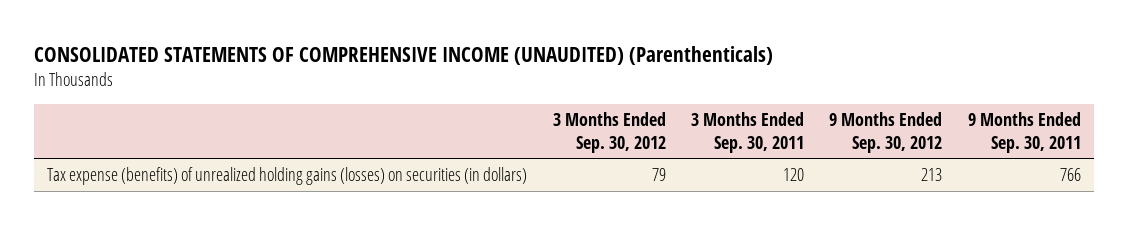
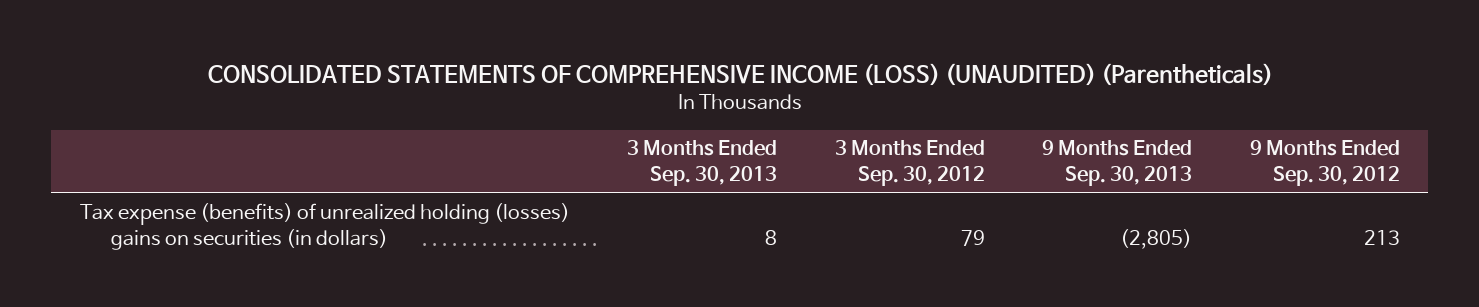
- CONSOLIDATED STATEMENTS OF COMPREHENSIVE INCOME (UNAUDITED) (Parenthenticals)
+ CONSOLIDATED STATEMENTS OF COMPREHENSIVE INCOME (LOSS) (UNAUDITED) (Parentheticals)
- | 3 Months Ended Sep. 30, 2012 | 3 Months Ended Sep. 30, 2011 | 9 Months Ended Sep. 30, 2012 | 9 Months Ended Sep. 30, 2011
+ | 3 Months Ended Sep. 30, 2013 | 3 Months Ended Sep. 30, 2012 | 9 Months Ended Sep. 30, 2013 | 9 Months Ended Sep. 30, 2012
- Tax expense (benefits) of unrealized holding gains (losses) on securities (in dollars) | 79 | 120 | 213 | 766
+ Tax expense (benefits) of unrealized holding (losses) gains on securities (in dollars) | 8 | 79 | (2,805) | 213

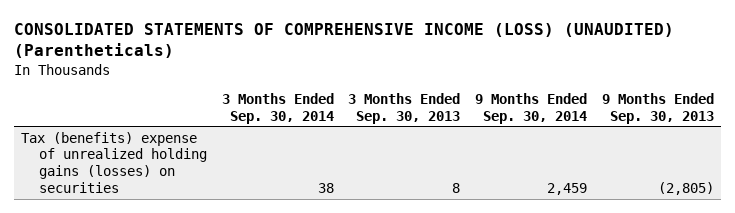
- | 3 Months Ended Sep. 30, 2013 | 3 Months Ended Sep. 30, 2012 | 9 Months Ended Sep. 30, 2013 | 9 Months Ended Sep. 30, 2012
+ | 3 Months Ended Sep. 30, 2014 | 3 Months Ended Sep. 30, 2013 | 9 Months Ended Sep. 30, 2014 | 9 Months Ended Sep. 30, 2013
- Tax expense (benefits) of unrealized holding (losses) gains on securities (in dollars) | 8 | 79 | (2,805) | 213
+ Tax (benefits) expense of unrealized holding gains (losses) on securities | 38 | 8 | 2,459 | (2,805)

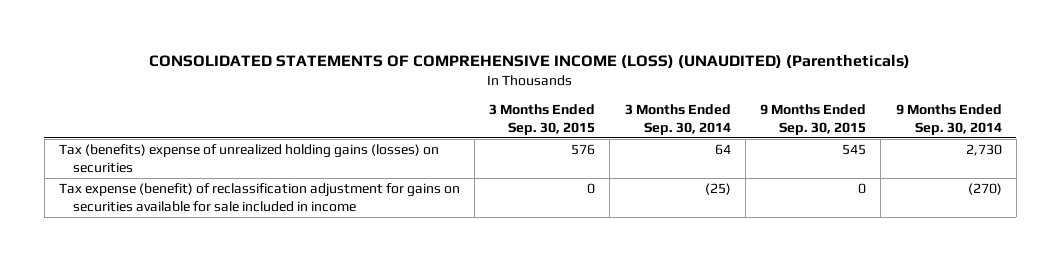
- | 3 Months Ended Sep. 30, 2014 | 3 Months Ended Sep. 30, 2013 | 9 Months Ended Sep. 30, 2014 | 9 Months Ended Sep. 30, 2013
+ | 3 Months Ended Sep. 30, 2015 | 3 Months Ended Sep. 30, 2014 | 9 Months Ended Sep. 30, 2015 | 9 Months Ended Sep. 30, 2014
- Tax (benefits) expense of unrealized holding gains (losses) on securities | 38 | 8 | 2,459 | (2,805)
+ Tax (benefits) expense of unrealized holding gains (losses) on securities | 576 | 64 | 545 | 2,730
+ Tax expense (benefit) of reclassification adjustment for gains on securities available for sale included in income | 0 | (25) | 0 | (270)

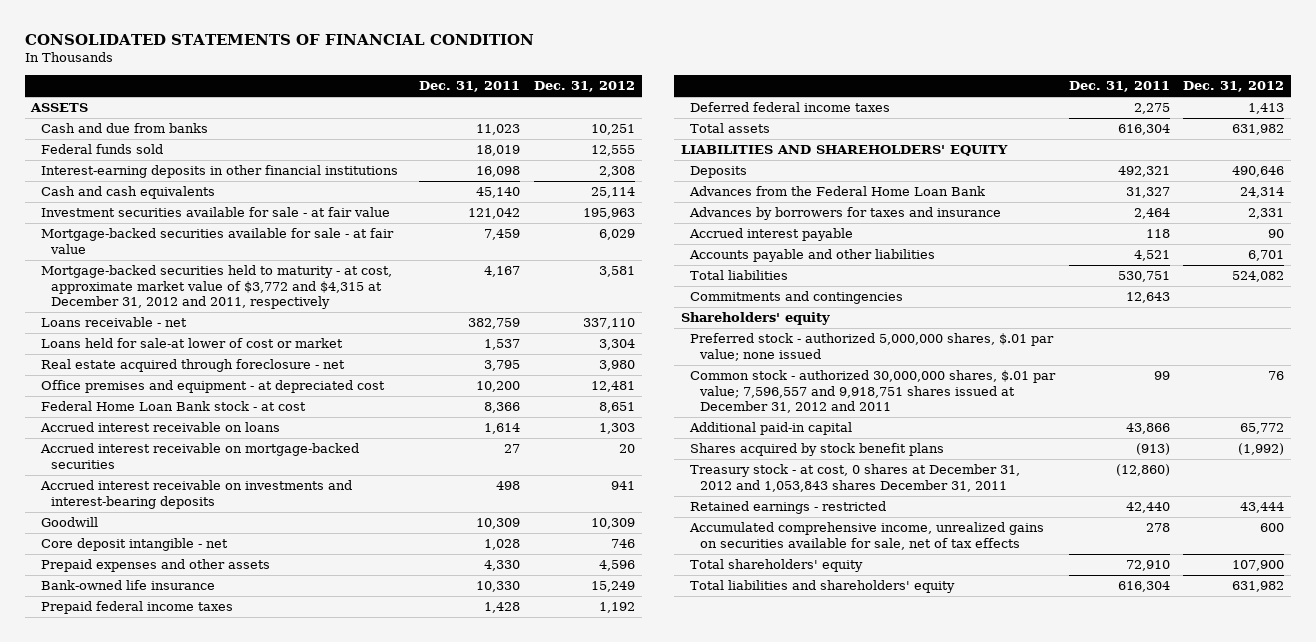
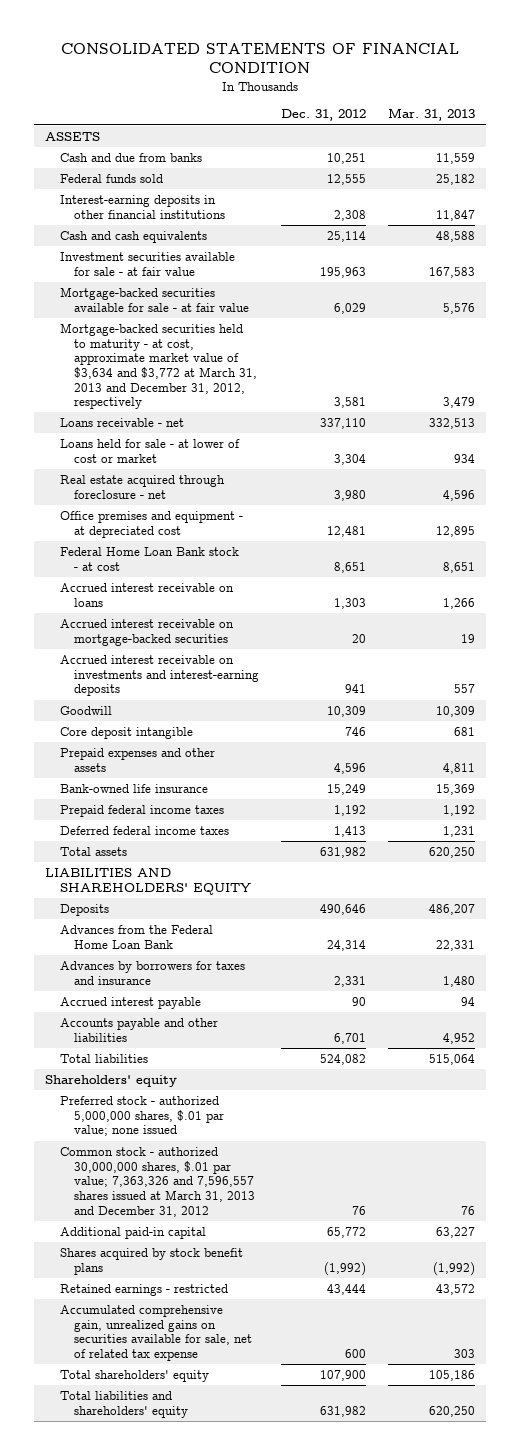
- | Dec. 31, 2011 | Dec. 31, 2012
+ | Dec. 31, 2012 | Mar. 31, 2013
- Mortgage-backed securities held to maturity - at cost, approximate market value of $3,772 and $4,315 at December 31, 2012 and 2011, respectively | 4,167 | 3,581
+ Mortgage-backed securities held to maturity - at cost, approximate market value of $3,634 and $3,772 at March 31, 2013 and December 31, 2012, respectively | 3,581 | 3,479
- Loans held for sale-at lower of cost or market | 1,537 | 3,304
+ Loans held for sale - at lower of cost or market | 3,304 | 934
- Accrued interest receivable on investments and interest-bearing deposits | 498 | 941
+ Accrued interest receivable on investments and interest-earning deposits | 941 | 557
- Core deposit intangible - net | 1,028 | 746
+ Core deposit intangible | 746 | 681
- Commitments and contingencies | 12,643 |
- Common stock - authorized 30,000,000 shares, $.01 par value; 7,596,557 and 9,918,751 shares issued at December 31, 2012 and 2011 | 99 | 76
+ Common stock - authorized 30,000,000 shares, $.01 par value; 7,363,326 and 7,596,557 shares issued at March 31, 2013 and December 31, 2012 | 76 | 76
- Treasury stock - at cost, 0 shares at December 31, 2012 and 1,053,843 shares December 31, 2011 | (12,860) |
- Accumulated comprehensive income, unrealized gains on securities available for sale, net of tax effects | 278 | 600
+ Accumulated comprehensive gain, unrealized gains on securities available for sale, net of related tax expense | 600 | 303

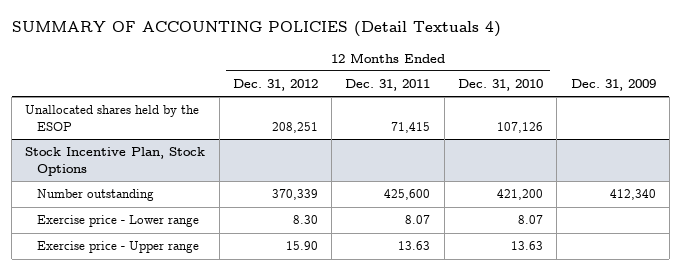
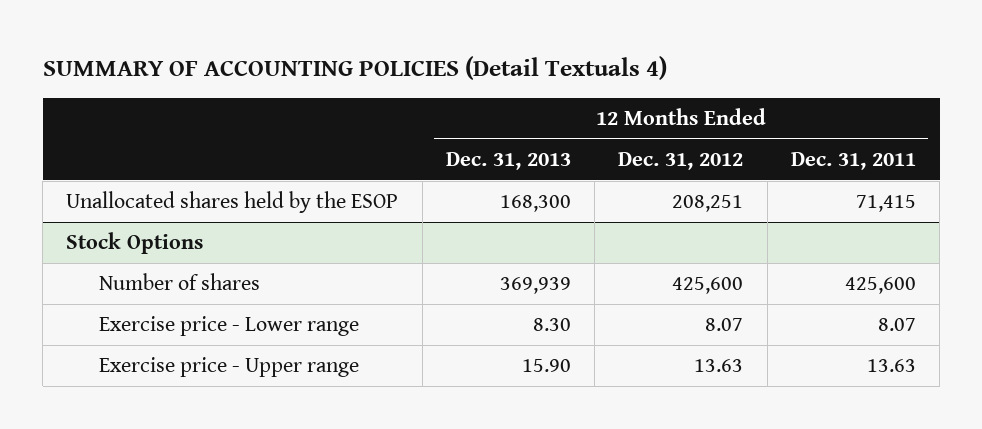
- | 12 Months Ended Dec. 31, 2012 | 12 Months Ended Dec. 31, 2011 | 12 Months Ended Dec. 31, 2010 | Dec. 31, 2009
+ | 12 Months Ended Dec. 31, 2013 | 12 Months Ended Dec. 31, 2012 | 12 Months Ended Dec. 31, 2011
- Stock Incentive Plan, Stock Options
- Number outstanding | 370,339 | 425,600 | 421,200 | 412,340
- Exercise price - Lower range | 8.30 | 8.07 | 8.07 |
- Exercise price - Upper range | 15.90 | 13.63 | 13.63 |
+ Stock Options
+ Number of shares | 369,939 | 425,600 | 425,600
+ Exercise price - Lower range | 8.30 | 8.07 | 8.07
+ Exercise price - Upper range | 15.90 | 13.63 | 13.63

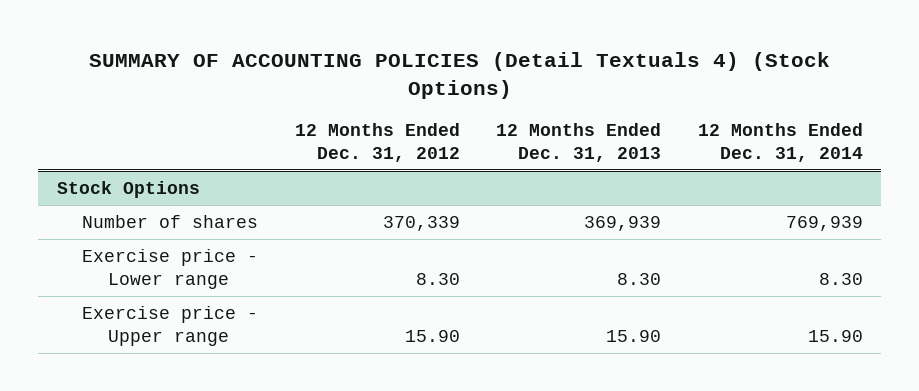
- SUMMARY OF ACCOUNTING POLICIES (Detail Textuals 4)
+ SUMMARY OF ACCOUNTING POLICIES (Detail Textuals 4) (Stock Options)
- | 12 Months Ended Dec. 31, 2013 | 12 Months Ended Dec. 31, 2012 | 12 Months Ended Dec. 31, 2011
+ | 12 Months Ended Dec. 31, 2012 | 12 Months Ended Dec. 31, 2013 | 12 Months Ended Dec. 31, 2014
- Unallocated shares held by the ESOP | 168,300 | 208,251 | 71,415
@ Stock Options
- Number of shares | 369,939 | 425,600 | 425,600
- Exercise price - Lower range | 8.30 | 8.07 | 8.07
- Exercise price - Upper range | 15.90 | 13.63 | 13.63
+ Number of shares | 370,339 | 369,939 | 769,939
+ Exercise price - Lower range | 8.30 | 8.30 | 8.30
+ Exercise price - Upper range | 15.90 | 15.90 | 15.90

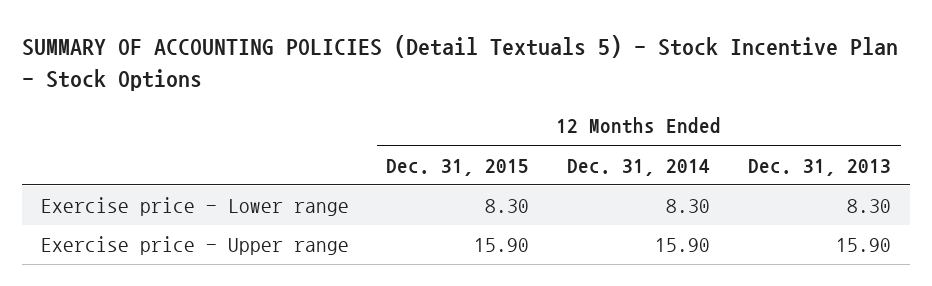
- SUMMARY OF ACCOUNTING POLICIES (Detail Textuals 4) (Stock Options)
+ SUMMARY OF ACCOUNTING POLICIES (Detail Textuals 5) - Stock Incentive Plan - Stock Options
- | 12 Months Ended Dec. 31, 2012 | 12 Months Ended Dec. 31, 2013 | 12 Months Ended Dec. 31, 2014
+ | 12 Months Ended Dec. 31, 2015 | 12 Months Ended Dec. 31, 2014 | 12 Months Ended Dec. 31, 2013
- Stock Options
- Number of shares | 370,339 | 369,939 | 769,939

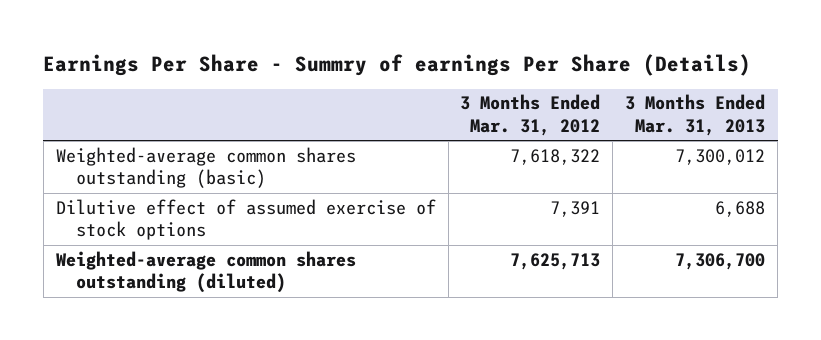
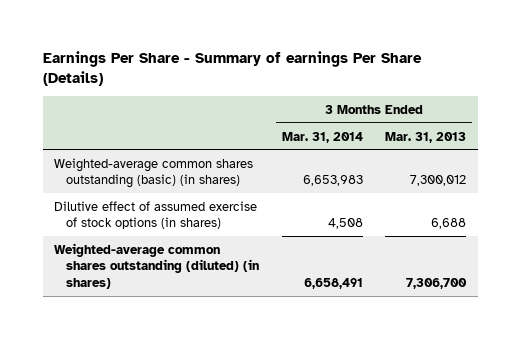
- Earnings Per Share - Summry of earnings Per Share (Details)
+ Earnings Per Share - Summary of earnings Per Share (Details)
- | 3 Months Ended Mar. 31, 2012 | 3 Months Ended Mar. 31, 2013
+ | 3 Months Ended Mar. 31, 2014 | 3 Months Ended Mar. 31, 2013
- Weighted-average common shares outstanding (basic) | 7,618,322 | 7,300,012
- Dilutive effect of assumed exercise of stock options | 7,391 | 6,688
- Weighted-average common shares outstanding (diluted) | 7,625,713 | 7,306,700
+ Weighted-average common shares outstanding (basic) (in shares) | 6,653,983 | 7,300,012
+ Dilutive effect of assumed exercise of stock options (in shares) | 4,508 | 6,688
+ Weighted-average common shares outstanding (diluted) (in shares) | 6,658,491 | 7,306,700

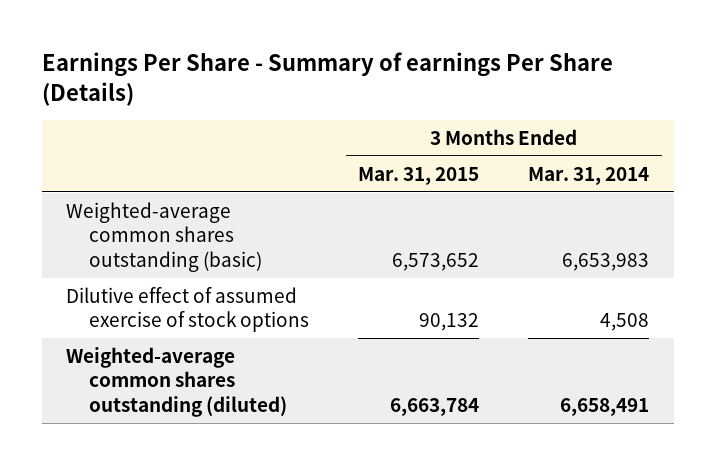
- | 3 Months Ended Mar. 31, 2014 | 3 Months Ended Mar. 31, 2013
+ | 3 Months Ended Mar. 31, 2015 | 3 Months Ended Mar. 31, 2014
- Weighted-average common shares outstanding (basic) (in shares) | 6,653,983 | 7,300,012
- Dilutive effect of assumed exercise of stock options (in shares) | 4,508 | 6,688
- Weighted-average common shares outstanding (diluted) (in shares) | 6,658,491 | 7,306,700
+ Weighted-average common shares outstanding (basic) | 6,573,652 | 6,653,983
+ Dilutive effect of assumed exercise of stock options | 90,132 | 4,508
+ Weighted-average common shares outstanding (diluted) | 6,663,784 | 6,658,491

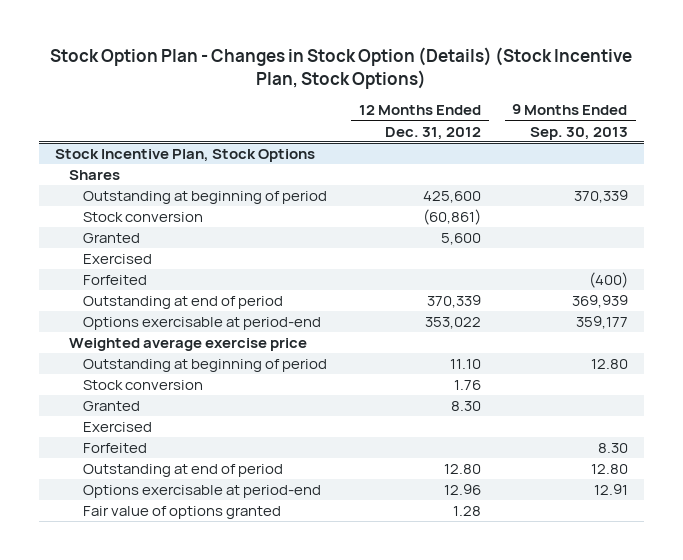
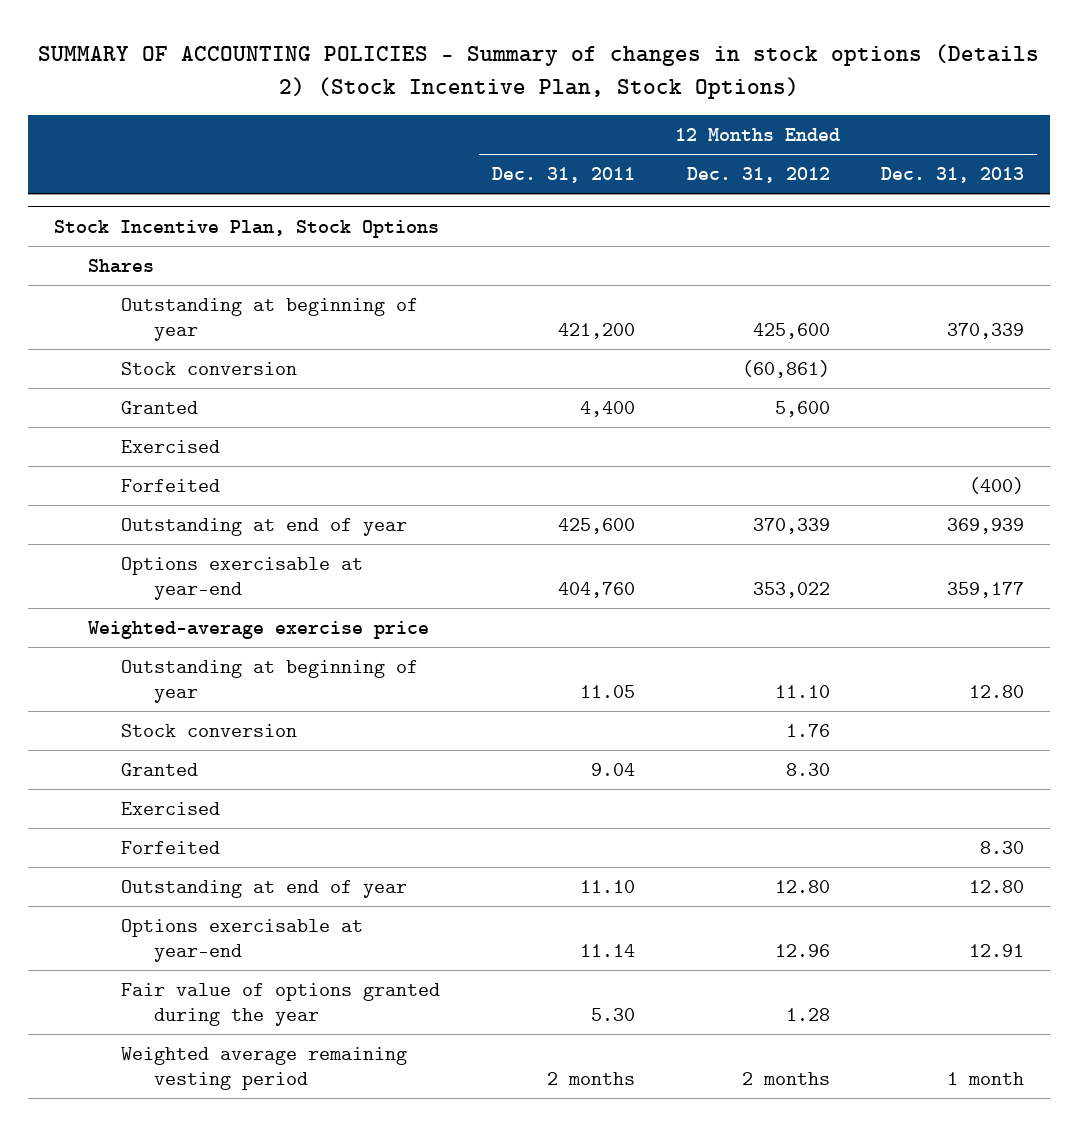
- Stock Option Plan - Changes in Stock Option (Details) (Stock Incentive Plan, Stock Options)
+ SUMMARY OF ACCOUNTING POLICIES - Summary of changes in stock options (Details 2) (Stock Incentive Plan, Stock Options)
- | 12 Months Ended Dec. 31, 2012 | 9 Months Ended Sep. 30, 2013
+ | 12 Months Ended Dec. 31, 2011 | 12 Months Ended Dec. 31, 2012 | 12 Months Ended Dec. 31, 2013
@ Stock Incentive Plan, Stock Options
- Outstanding at beginning of period | 425,600 | 370,339
+ Outstanding at beginning of year | 421,200 | 425,600 | 370,339
- Outstanding at end of period | 370,339 | 369,939
- Options exercisable at period-end | 353,022 | 359,177
- Weighted average exercise price
- Outstanding at beginning of period | 11.10 | 12.80
+ Outstanding at end of year | 425,600 | 370,339 | 369,939
+ Options exercisable at year-end | 404,760 | 353,022 | 359,177
+ Weighted-average exercise price
+ Outstanding at beginning of year | 11.05 | 11.10 | 12.80
- Outstanding at end of period | 12.80 | 12.80
- Options exercisable at period-end | 12.96 | 12.91
- Fair value of options granted | 1.28 |
+ Outstanding at end of year | 11.10 | 12.80 | 12.80
+ Options exercisable at year-end | 11.14 | 12.96 | 12.91
+ Fair value of options granted during the year | 5.30 | 1.28 |
+ Weighted average remaining vesting period | 2 months | 2 months | 1 month

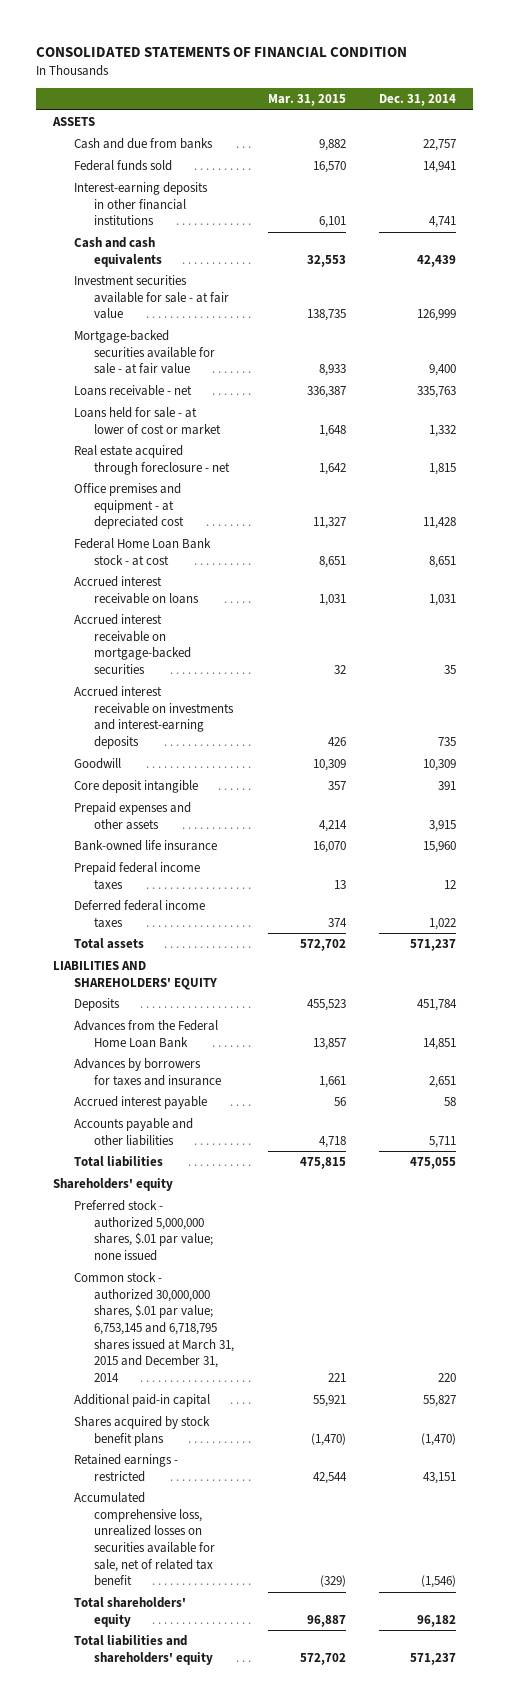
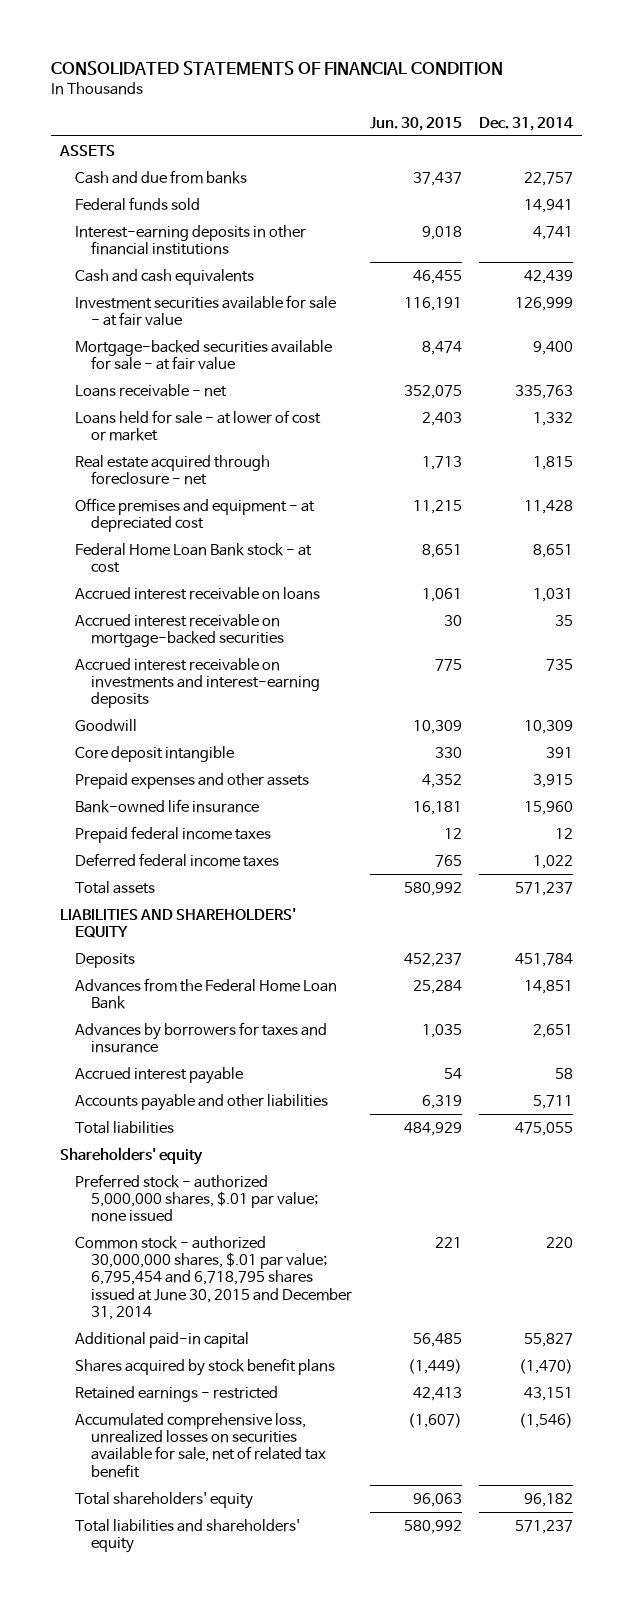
- | Mar. 31, 2015 | Dec. 31, 2014
+ | Jun. 30, 2015 | Dec. 31, 2014
- Common stock - authorized 30,000,000 shares, $.01 par value; 6,753,145 and 6,718,795 shares issued at March 31, 2015 and December 31, 2014 | 221 | 220
+ Common stock - authorized 30,000,000 shares, $.01 par value; 6,795,454 and 6,718,795 shares issued at June 30, 2015 and December 31, 2014 | 221 | 220

